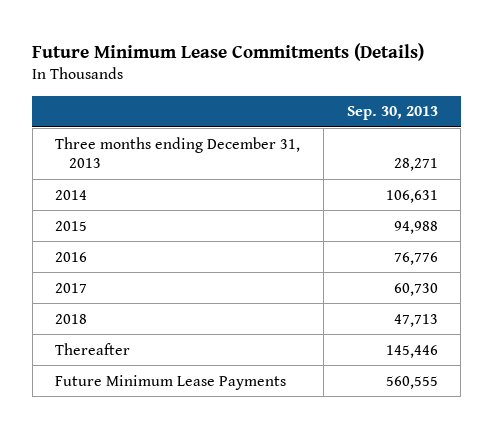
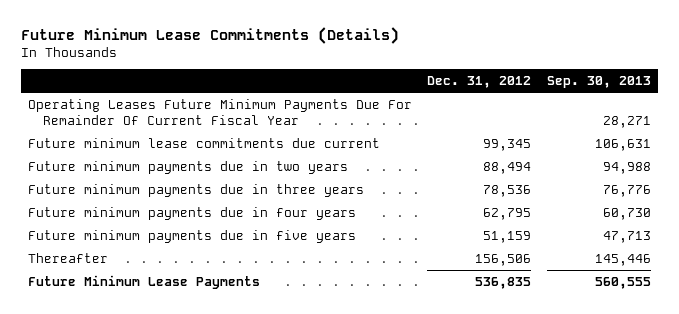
- | Sep. 30, 2013
+ | Dec. 31, 2012 | Sep. 30, 2013
- Three months ending December 31, 2013 | 28,271
- 2014 | 106,631
- 2015 | 94,988
- 2016 | 76,776
- 2017 | 60,730
- 2018 | 47,713
+ Operating Leases Future Minimum Payments Due For Remainder Of Current Fiscal Year | | 28,271
+ Future minimum lease commitments due current | 99,345 | 106,631
+ Future minimum payments due in two years | 88,494 | 94,988
+ Future minimum payments due in three years | 78,536 | 76,776
+ Future minimum payments due in four years | 62,795 | 60,730
+ Future minimum payments due in five years | 51,159 | 47,713

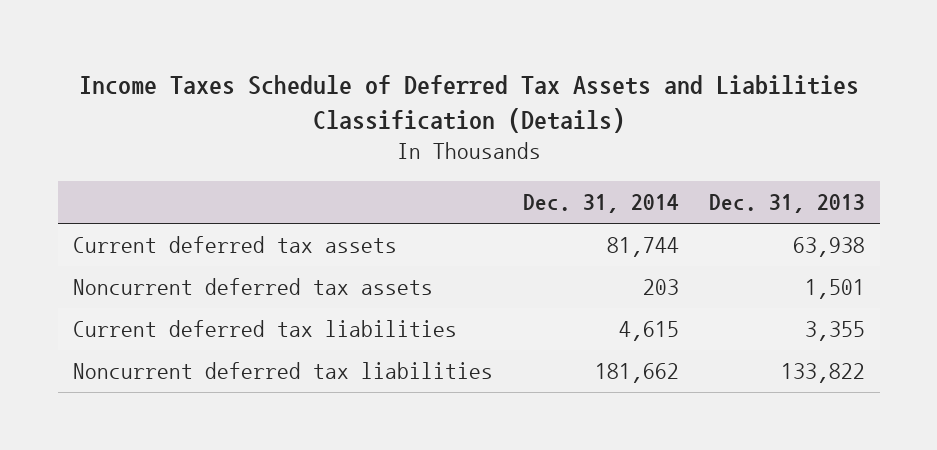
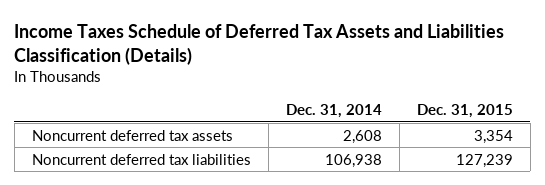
- | Dec. 31, 2014 | Dec. 31, 2013
+ | Dec. 31, 2014 | Dec. 31, 2015
- Current deferred tax assets | 81,744 | 63,938
- Noncurrent deferred tax assets | 203 | 1,501
- Current deferred tax liabilities | 4,615 | 3,355
- Noncurrent deferred tax liabilities | 181,662 | 133,822
+ Noncurrent deferred tax assets | 2,608 | 3,354
+ Noncurrent deferred tax liabilities | 106,938 | 127,239

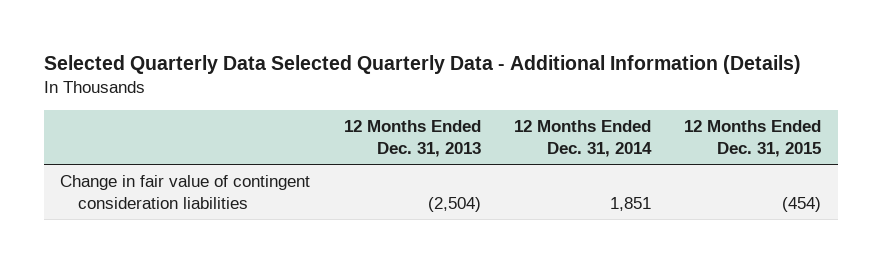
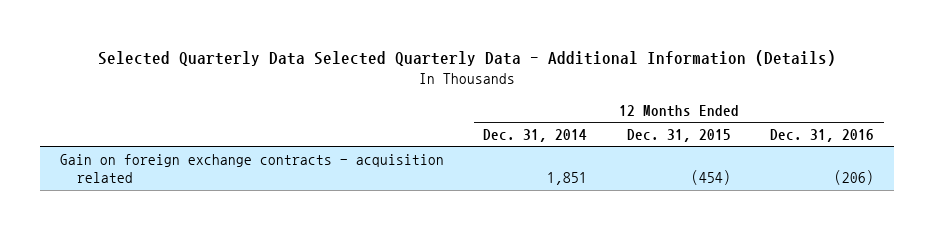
- | 12 Months Ended Dec. 31, 2013 | 12 Months Ended Dec. 31, 2014 | 12 Months Ended Dec. 31, 2015
+ | 12 Months Ended Dec. 31, 2014 | 12 Months Ended Dec. 31, 2015 | 12 Months Ended Dec. 31, 2016
- Change in fair value of contingent consideration liabilities | (2,504) | 1,851 | (454)
+ Gain on foreign exchange contracts - acquisition related | 1,851 | (454) | (206)

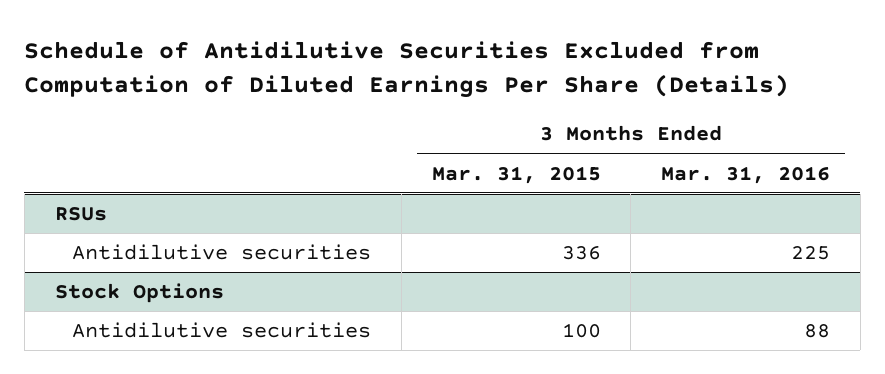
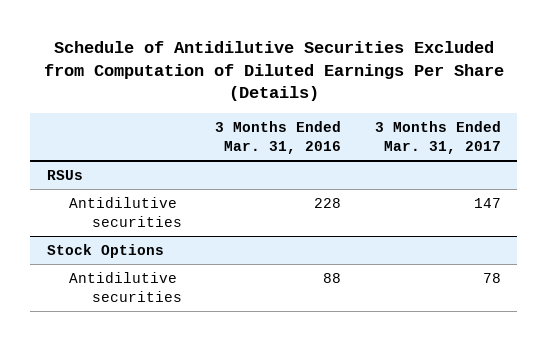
- | 3 Months Ended Mar. 31, 2015 | 3 Months Ended Mar. 31, 2016
+ | 3 Months Ended Mar. 31, 2016 | 3 Months Ended Mar. 31, 2017
@ RSUs
- Antidilutive securities | 336 | 225
+ Antidilutive securities | 228 | 147

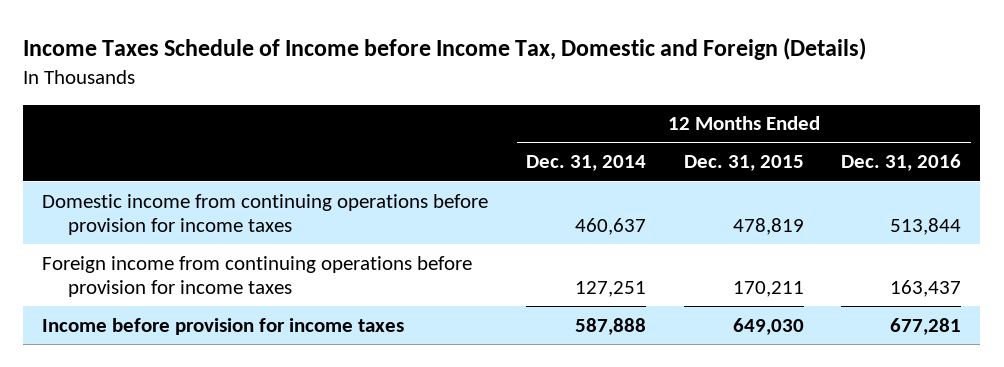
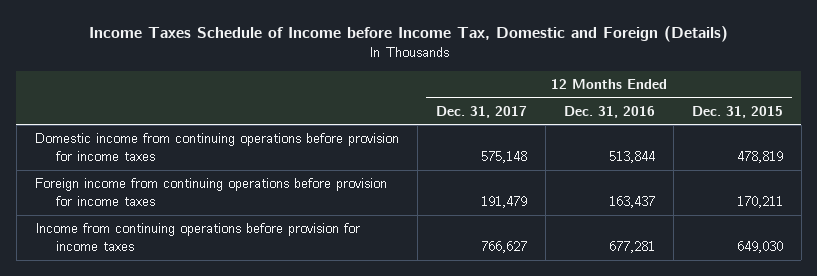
- | 12 Months Ended Dec. 31, 2014 | 12 Months Ended Dec. 31, 2015 | 12 Months Ended Dec. 31, 2016
+ | 12 Months Ended Dec. 31, 2017 | 12 Months Ended Dec. 31, 2016 | 12 Months Ended Dec. 31, 2015
- Income before provision for income taxes | 587,888 | 649,030 | 677,281
+ Income from continuing operations before provision for income taxes | 766,627 | 677,281 | 649,030

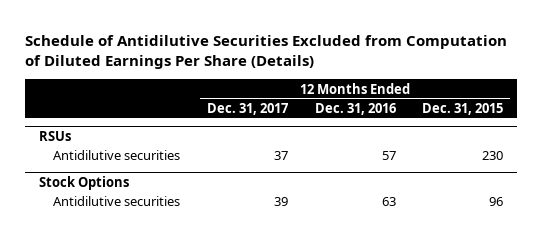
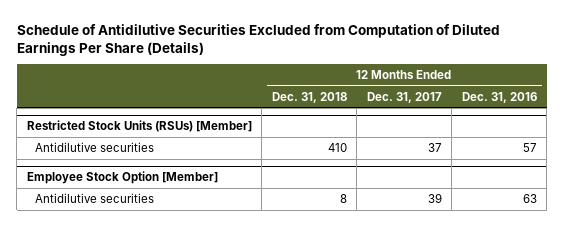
- | 12 Months Ended Dec. 31, 2017 | 12 Months Ended Dec. 31, 2016 | 12 Months Ended Dec. 31, 2015
+ | 12 Months Ended Dec. 31, 2018 | 12 Months Ended Dec. 31, 2017 | 12 Months Ended Dec. 31, 2016
- RSUs
+ Restricted Stock Units (RSUs) [Member]
- Stock Options
+ Employee Stock Option [Member]

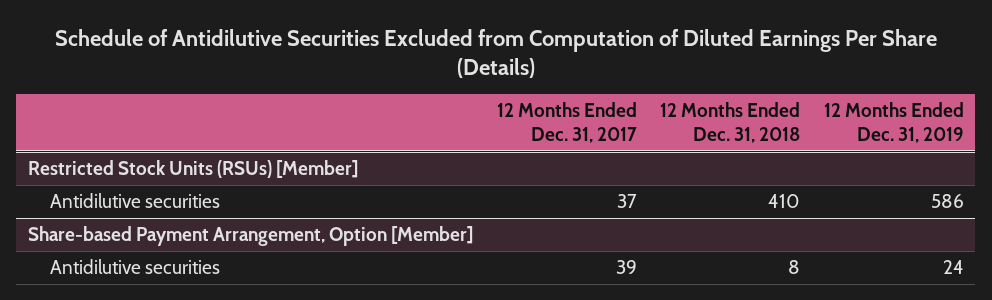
- | 12 Months Ended Dec. 31, 2018 | 12 Months Ended Dec. 31, 2017 | 12 Months Ended Dec. 31, 2016
+ | 12 Months Ended Dec. 31, 2017 | 12 Months Ended Dec. 31, 2018 | 12 Months Ended Dec. 31, 2019
- Employee Stock Option [Member]
+ Share-based Payment Arrangement, Option [Member]

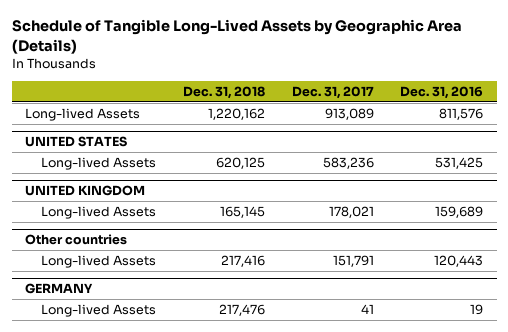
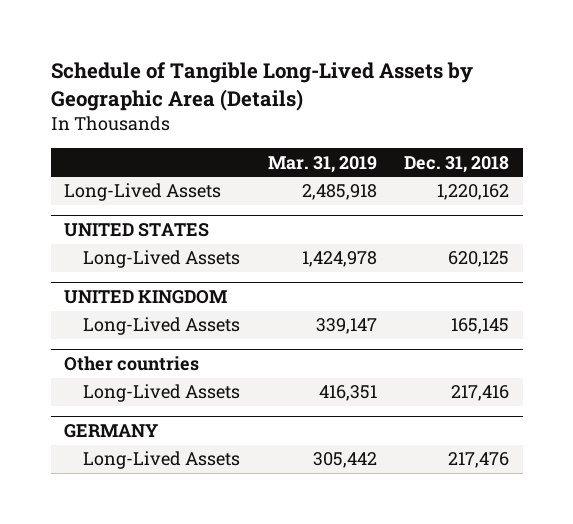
- | Dec. 31, 2018 | Dec. 31, 2017 | Dec. 31, 2016
+ | Mar. 31, 2019 | Dec. 31, 2018
- Long-lived Assets | 1,220,162 | 913,089 | 811,576
+ Long-Lived Assets | 2,485,918 | 1,220,162
@ UNITED STATES
- Long-lived Assets | 620,125 | 583,236 | 531,425
+ Long-Lived Assets | 1,424,978 | 620,125
@ UNITED KINGDOM
- Long-lived Assets | 165,145 | 178,021 | 159,689
+ Long-Lived Assets | 339,147 | 165,145
@ Other countries
- Long-lived Assets | 217,416 | 151,791 | 120,443
+ Long-Lived Assets | 416,351 | 217,416
@ GERMANY
- Long-lived Assets | 217,476 | 41 | 19
+ Long-Lived Assets | 305,442 | 217,476

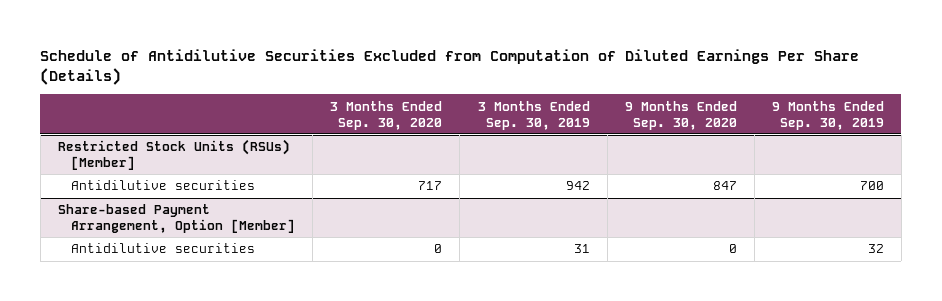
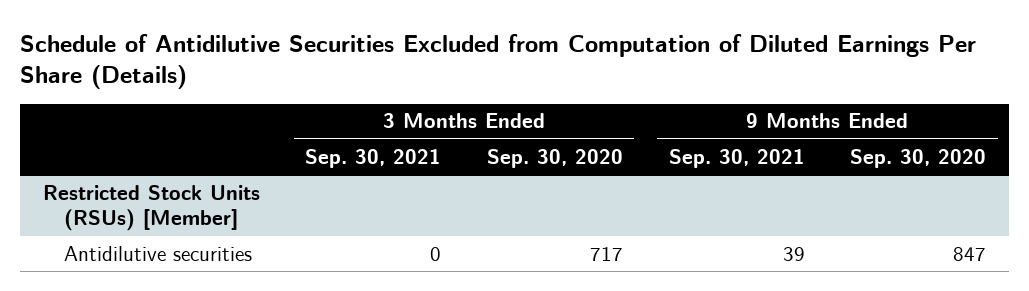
- | 3 Months Ended Sep. 30, 2020 | 3 Months Ended Sep. 30, 2019 | 9 Months Ended Sep. 30, 2020 | 9 Months Ended Sep. 30, 2019
+ | 3 Months Ended Sep. 30, 2021 | 3 Months Ended Sep. 30, 2020 | 9 Months Ended Sep. 30, 2021 | 9 Months Ended Sep. 30, 2020
- Share-based Payment Arrangement, Option [Member]
- Antidilutive securities | 0 | 31 | 0 | 32

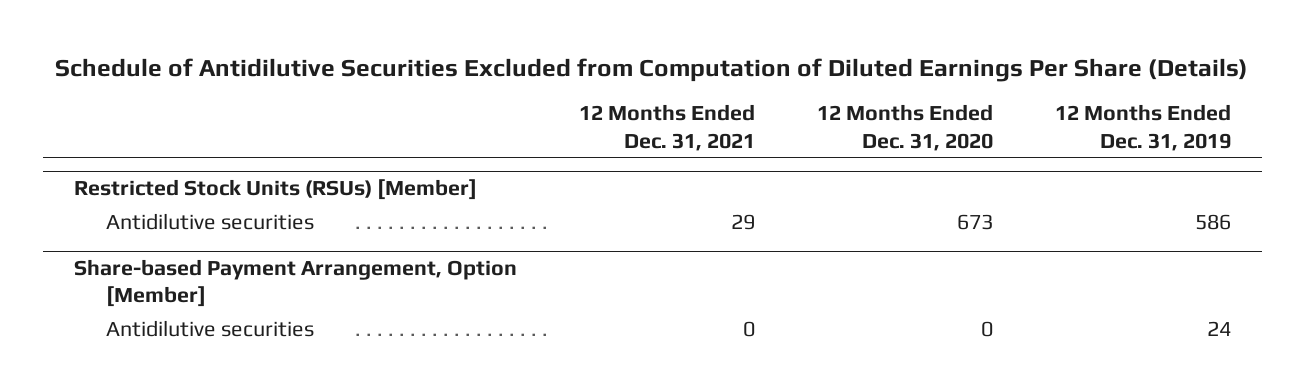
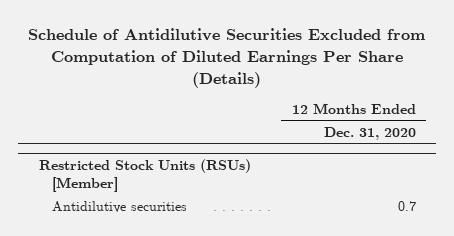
- | 12 Months Ended Dec. 31, 2021 | 12 Months Ended Dec. 31, 2020 | 12 Months Ended Dec. 31, 2019
+ | 12 Months Ended Dec. 31, 2020
@ Restricted Stock Units (RSUs) [Member]
- Antidilutive securities | 29 | 673 | 586
- Share-based Payment Arrangement, Option [Member]
- Antidilutive securities | 0 | 0 | 24
@ Restricted Stock Units (RSUs) [Member]
+ Antidilutive securities | 0.7

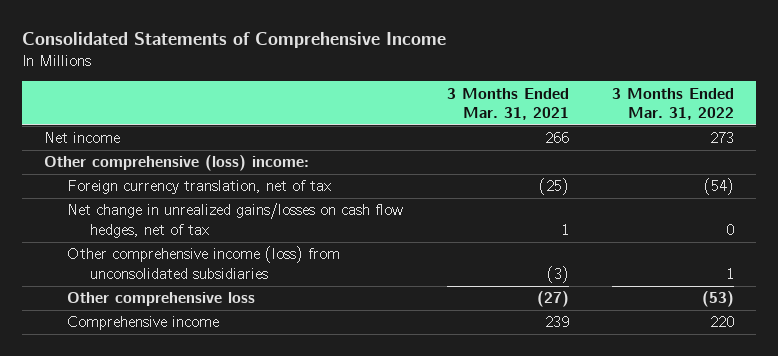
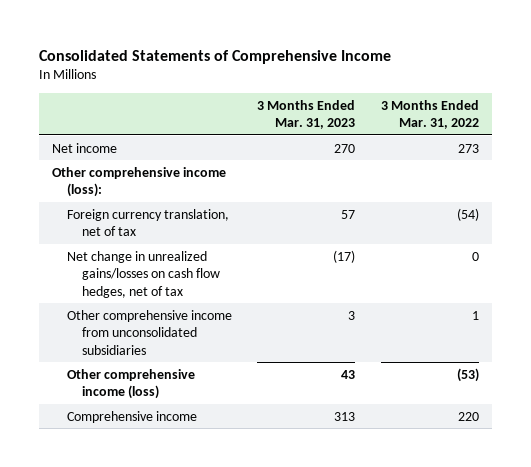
- | 3 Months Ended Mar. 31, 2021 | 3 Months Ended Mar. 31, 2022
+ | 3 Months Ended Mar. 31, 2023 | 3 Months Ended Mar. 31, 2022
- Other comprehensive (loss) income:
+ Other comprehensive income (loss):
- Other comprehensive income (loss) from unconsolidated subsidiaries | (3) | 1
- Other comprehensive loss | (27) | (53)
+ Other comprehensive income from unconsolidated subsidiaries | 3 | 1
+ Other comprehensive income (loss) | 43 | (53)

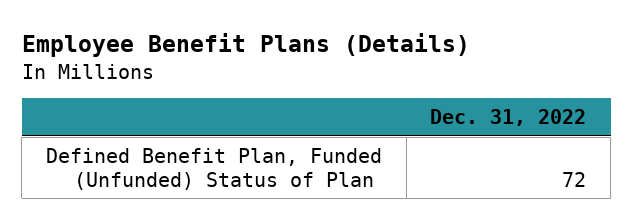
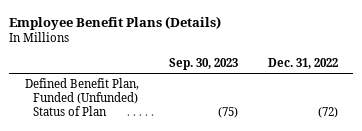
- | Dec. 31, 2022
+ | Sep. 30, 2023 | Dec. 31, 2022
- Defined Benefit Plan, Funded (Unfunded) Status of Plan | 72
+ Defined Benefit Plan, Funded (Unfunded) Status of Plan | (75) | (72)

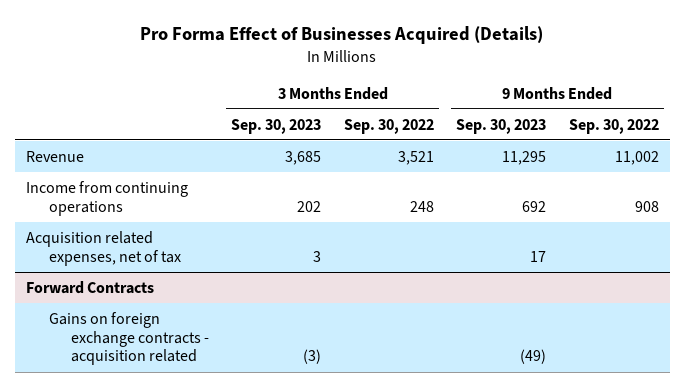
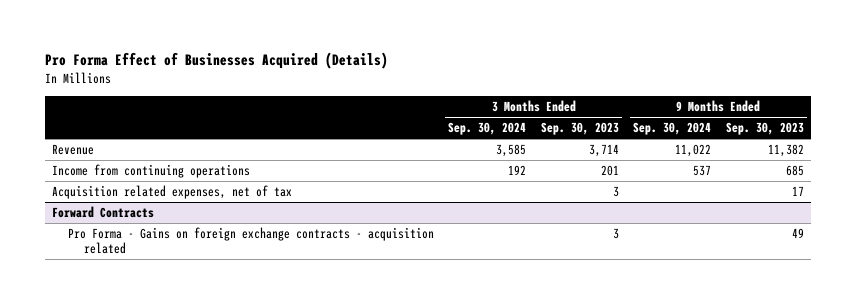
- | 3 Months Ended Sep. 30, 2023 | 3 Months Ended Sep. 30, 2022 | 9 Months Ended Sep. 30, 2023 | 9 Months Ended Sep. 30, 2022
+ | 3 Months Ended Sep. 30, 2024 | 3 Months Ended Sep. 30, 2023 | 9 Months Ended Sep. 30, 2024 | 9 Months Ended Sep. 30, 2023
- Revenue | 3,685 | 3,521 | 11,295 | 11,002
- Income from continuing operations | 202 | 248 | 692 | 908
+ Revenue | 3,585 | 3,714 | 11,022 | 11,382
+ Income from continuing operations | 192 | 201 | 537 | 685
@ Forward Contracts
- Gains on foreign exchange contracts - acquisition related | (3) | | (49) |
+ Pro Forma - Gains on foreign exchange contracts - acquisition related | | 3 | | 49

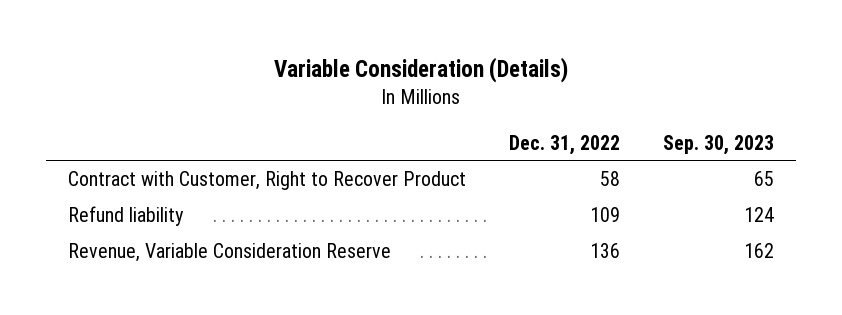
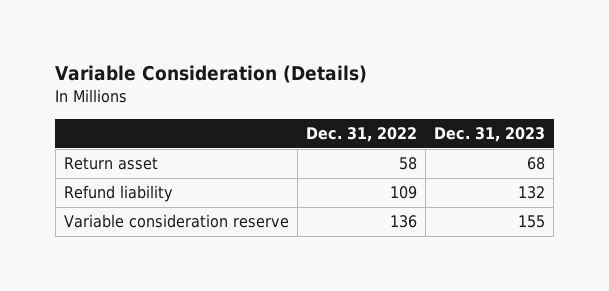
- | Dec. 31, 2022 | Sep. 30, 2023
+ | Dec. 31, 2022 | Dec. 31, 2023
- Contract with Customer, Right to Recover Product | 58 | 65
+ Return asset | 58 | 68
- Revenue, Variable Consideration Reserve | 136 | 162
+ Variable consideration reserve | 136 | 155

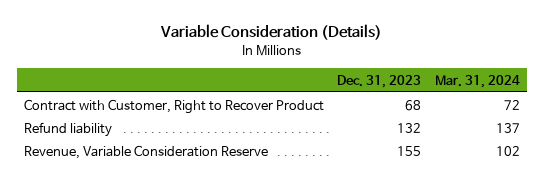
- | Dec. 31, 2022 | Dec. 31, 2023
+ | Dec. 31, 2023 | Mar. 31, 2024
- Return asset | 58 | 68
+ Contract with Customer, Right to Recover Product | 68 | 72
- Variable consideration reserve | 136 | 155
+ Revenue, Variable Consideration Reserve | 155 | 102

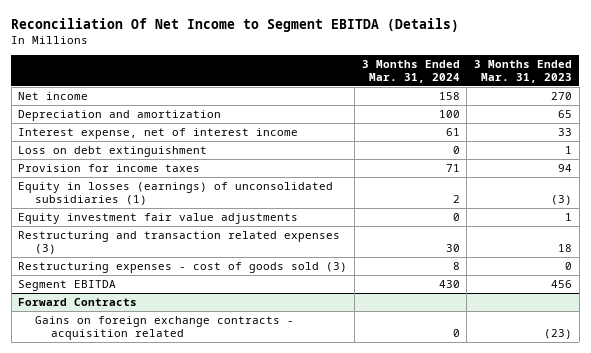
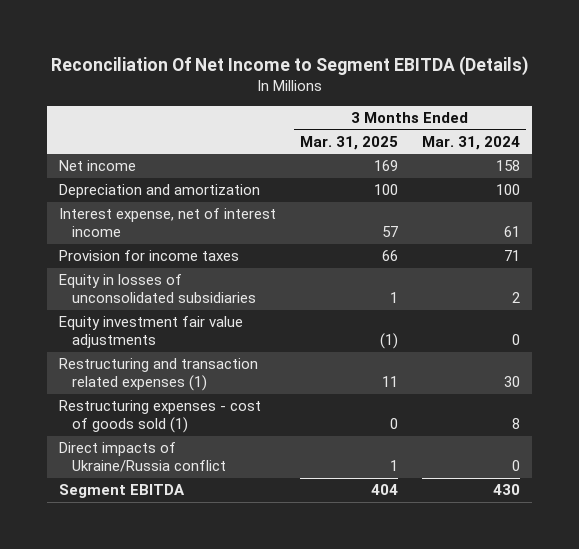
- | 3 Months Ended Mar. 31, 2024 | 3 Months Ended Mar. 31, 2023
+ | 3 Months Ended Mar. 31, 2025 | 3 Months Ended Mar. 31, 2024
- Loss on debt extinguishment | 0 | 1
- Equity in losses (earnings) of unconsolidated subsidiaries (1) | 2 | (3)
+ Equity in losses of unconsolidated subsidiaries | 1 | 2
- Restructuring and transaction related expenses (3) | 30 | 18
- Restructuring expenses - cost of goods sold (3) | 8 | 0
+ Restructuring and transaction related expenses (1) | 11 | 30
+ Restructuring expenses - cost of goods sold (1) | 0 | 8
+ Direct impacts of Ukraine/Russia conflict | 1 | 0
- Forward Contracts
- Gains on foreign exchange contracts - acquisition related | 0 | (23)

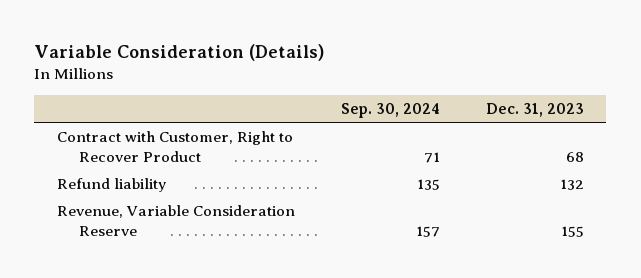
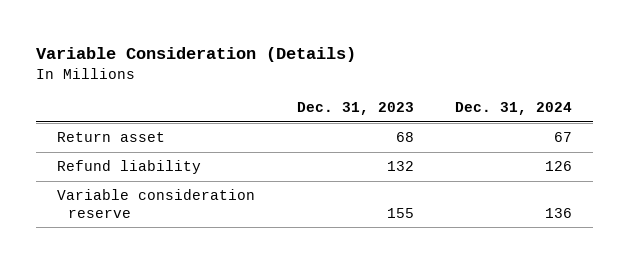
- | Sep. 30, 2024 | Dec. 31, 2023
+ | Dec. 31, 2023 | Dec. 31, 2024
- Contract with Customer, Right to Recover Product | 71 | 68
+ Return asset | 68 | 67
- Revenue, Variable Consideration Reserve | 157 | 155
+ Variable consideration reserve | 155 | 136

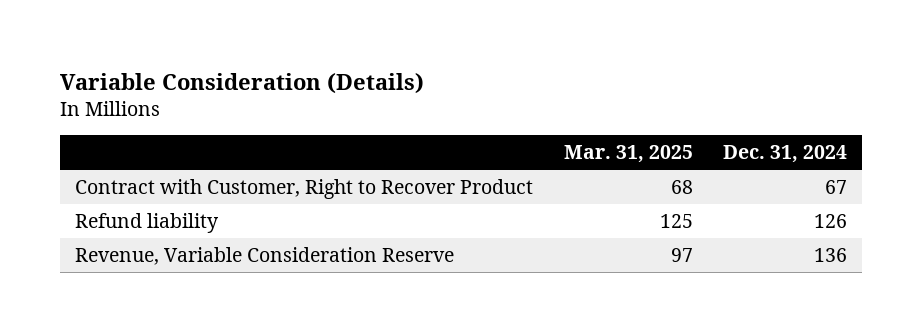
- | Dec. 31, 2023 | Dec. 31, 2024
+ | Mar. 31, 2025 | Dec. 31, 2024
- Return asset | 68 | 67
+ Contract with Customer, Right to Recover Product | 68 | 67
- Variable consideration reserve | 155 | 136
+ Revenue, Variable Consideration Reserve | 97 | 136

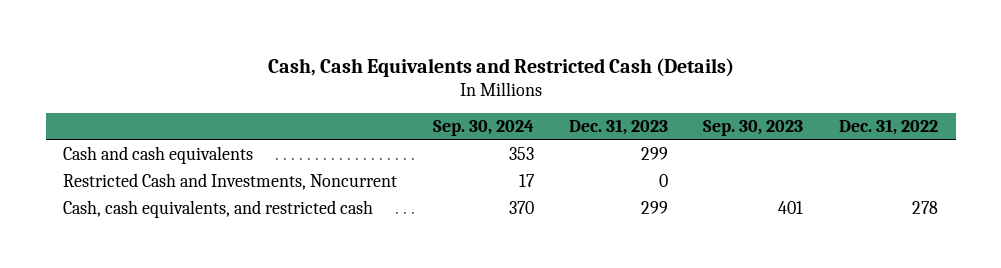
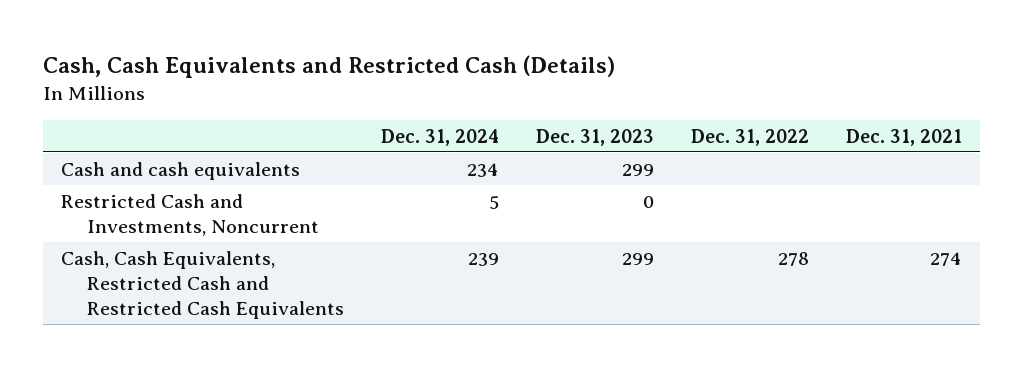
- | Sep. 30, 2024 | Dec. 31, 2023 | Sep. 30, 2023 | Dec. 31, 2022
+ | Dec. 31, 2024 | Dec. 31, 2023 | Dec. 31, 2022 | Dec. 31, 2021
- Cash, cash equivalents, and restricted cash | 370 | 299 | 401 | 278
+ Cash, Cash Equivalents, Restricted Cash and Restricted Cash Equivalents | 239 | 299 | 278 | 274

